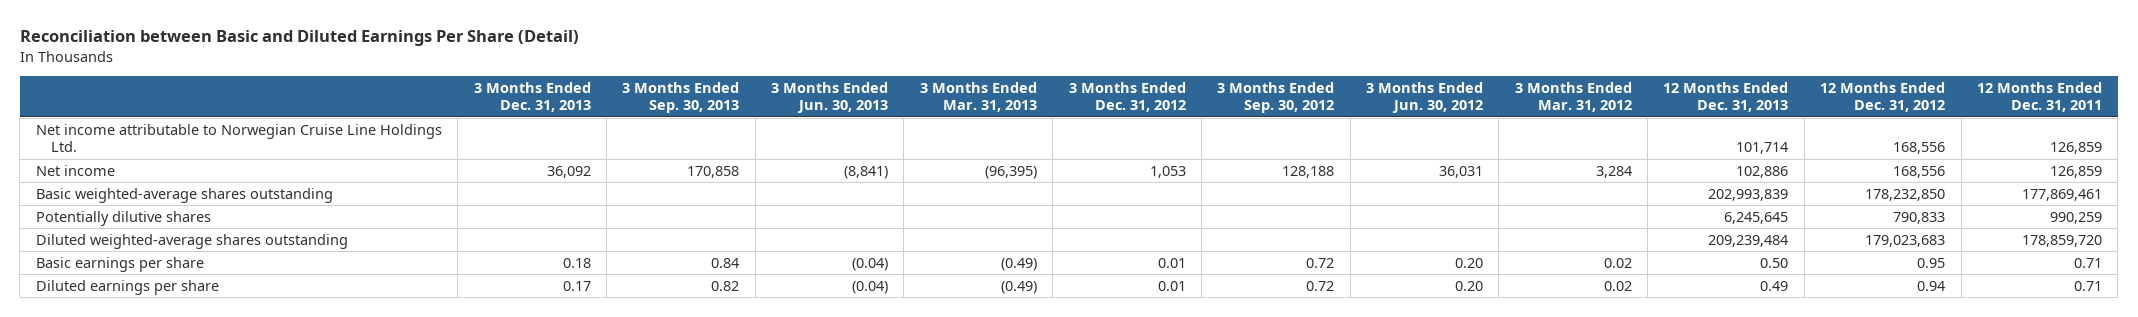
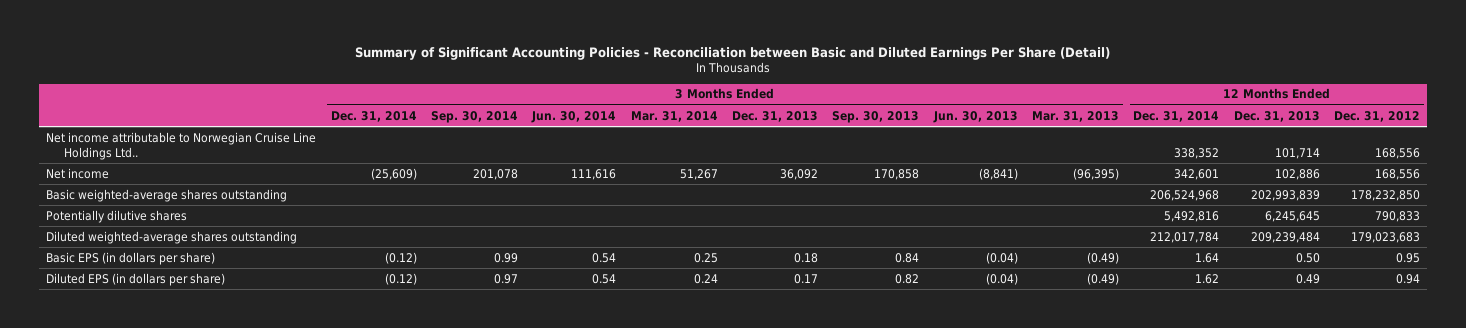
- Reconciliation between Basic and Diluted Earnings Per Share (Detail)
+ Summary of Significant Accounting Policies - Reconciliation between Basic and Diluted Earnings Per Share (Detail)
- | 3 Months Ended Dec. 31, 2013 | 3 Months Ended Sep. 30, 2013 | 3 Months Ended Jun. 30, 2013 | 3 Months Ended Mar. 31, 2013 | 3 Months Ended Dec. 31, 2012 | 3 Months Ended Sep. 30, 2012 | 3 Months Ended Jun. 30, 2012 | 3 Months Ended Mar. 31, 2012 | 12 Months Ended Dec. 31, 2013 | 12 Months Ended Dec. 31, 2012 | 12 Months Ended Dec. 31, 2011
+ | 3 Months Ended Dec. 31, 2014 | 3 Months Ended Sep. 30, 2014 | 3 Months Ended Jun. 30, 2014 | 3 Months Ended Mar. 31, 2014 | 3 Months Ended Dec. 31, 2013 | 3 Months Ended Sep. 30, 2013 | 3 Months Ended Jun. 30, 2013 | 3 Months Ended Mar. 31, 2013 | 12 Months Ended Dec. 31, 2014 | 12 Months Ended Dec. 31, 2013 | 12 Months Ended Dec. 31, 2012
- Net income attributable to Norwegian Cruise Line Holdings Ltd. | | | | | | | | | 101,714 | 168,556 | 126,859
+ Net income attributable to Norwegian Cruise Line Holdings Ltd.. | | | | | | | | | 338,352 | 101,714 | 168,556
- Basic earnings per share | 0.18 | 0.84 | (0.04) | (0.49) | 0.01 | 0.72 | 0.20 | 0.02 | 0.50 | 0.95 | 0.71
- Diluted earnings per share | 0.17 | 0.82 | (0.04) | (0.49) | 0.01 | 0.72 | 0.20 | 0.02 | 0.49 | 0.94 | 0.71
+ Basic EPS (in dollars per share) | (0.12) | 0.99 | 0.54 | 0.25 | 0.18 | 0.84 | (0.04) | (0.49) | 1.64 | 0.50 | 0.95
+ Diluted EPS (in dollars per share) | (0.12) | 0.97 | 0.54 | 0.24 | 0.17 | 0.82 | (0.04) | (0.49) | 1.62 | 0.49 | 0.94

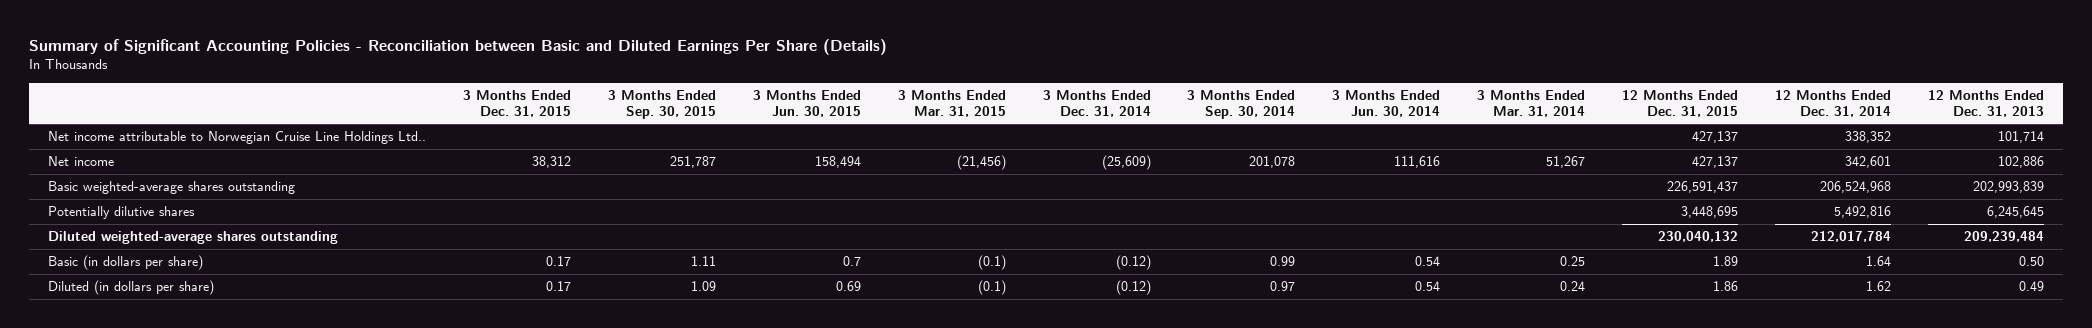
- Summary of Significant Accounting Policies - Reconciliation between Basic and Diluted Earnings Per Share (Detail)
+ Summary of Significant Accounting Policies - Reconciliation between Basic and Diluted Earnings Per Share (Details)
- | 3 Months Ended Dec. 31, 2014 | 3 Months Ended Sep. 30, 2014 | 3 Months Ended Jun. 30, 2014 | 3 Months Ended Mar. 31, 2014 | 3 Months Ended Dec. 31, 2013 | 3 Months Ended Sep. 30, 2013 | 3 Months Ended Jun. 30, 2013 | 3 Months Ended Mar. 31, 2013 | 12 Months Ended Dec. 31, 2014 | 12 Months Ended Dec. 31, 2013 | 12 Months Ended Dec. 31, 2012
+ | 3 Months Ended Dec. 31, 2015 | 3 Months Ended Sep. 30, 2015 | 3 Months Ended Jun. 30, 2015 | 3 Months Ended Mar. 31, 2015 | 3 Months Ended Dec. 31, 2014 | 3 Months Ended Sep. 30, 2014 | 3 Months Ended Jun. 30, 2014 | 3 Months Ended Mar. 31, 2014 | 12 Months Ended Dec. 31, 2015 | 12 Months Ended Dec. 31, 2014 | 12 Months Ended Dec. 31, 2013
- Basic EPS (in dollars per share) | (0.12) | 0.99 | 0.54 | 0.25 | 0.18 | 0.84 | (0.04) | (0.49) | 1.64 | 0.50 | 0.95
- Diluted EPS (in dollars per share) | (0.12) | 0.97 | 0.54 | 0.24 | 0.17 | 0.82 | (0.04) | (0.49) | 1.62 | 0.49 | 0.94
+ Basic (in dollars per share) | 0.17 | 1.11 | 0.7 | (0.1) | (0.12) | 0.99 | 0.54 | 0.25 | 1.89 | 1.64 | 0.50
+ Diluted (in dollars per share) | 0.17 | 1.09 | 0.69 | (0.1) | (0.12) | 0.97 | 0.54 | 0.24 | 1.86 | 1.62 | 0.49

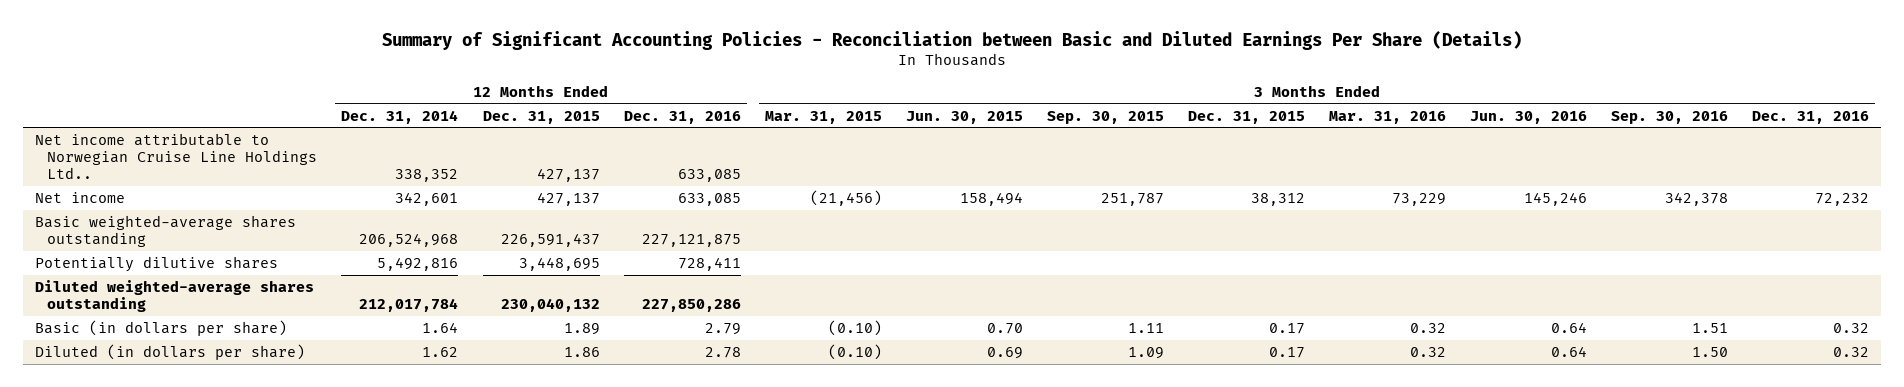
- | 3 Months Ended Dec. 31, 2015 | 3 Months Ended Sep. 30, 2015 | 3 Months Ended Jun. 30, 2015 | 3 Months Ended Mar. 31, 2015 | 3 Months Ended Dec. 31, 2014 | 3 Months Ended Sep. 30, 2014 | 3 Months Ended Jun. 30, 2014 | 3 Months Ended Mar. 31, 2014 | 12 Months Ended Dec. 31, 2015 | 12 Months Ended Dec. 31, 2014 | 12 Months Ended Dec. 31, 2013
+ | 12 Months Ended Dec. 31, 2014 | 12 Months Ended Dec. 31, 2015 | 12 Months Ended Dec. 31, 2016 | 3 Months Ended Mar. 31, 2015 | 3 Months Ended Jun. 30, 2015 | 3 Months Ended Sep. 30, 2015 | 3 Months Ended Dec. 31, 2015 | 3 Months Ended Mar. 31, 2016 | 3 Months Ended Jun. 30, 2016 | 3 Months Ended Sep. 30, 2016 | 3 Months Ended Dec. 31, 2016
- Basic (in dollars per share) | 0.17 | 1.11 | 0.7 | (0.1) | (0.12) | 0.99 | 0.54 | 0.25 | 1.89 | 1.64 | 0.50
- Diluted (in dollars per share) | 0.17 | 1.09 | 0.69 | (0.1) | (0.12) | 0.97 | 0.54 | 0.24 | 1.86 | 1.62 | 0.49
+ Basic (in dollars per share) | 1.64 | 1.89 | 2.79 | (0.10) | 0.70 | 1.11 | 0.17 | 0.32 | 0.64 | 1.51 | 0.32
+ Diluted (in dollars per share) | 1.62 | 1.86 | 2.78 | (0.10) | 0.69 | 1.09 | 0.17 | 0.32 | 0.64 | 1.50 | 0.32

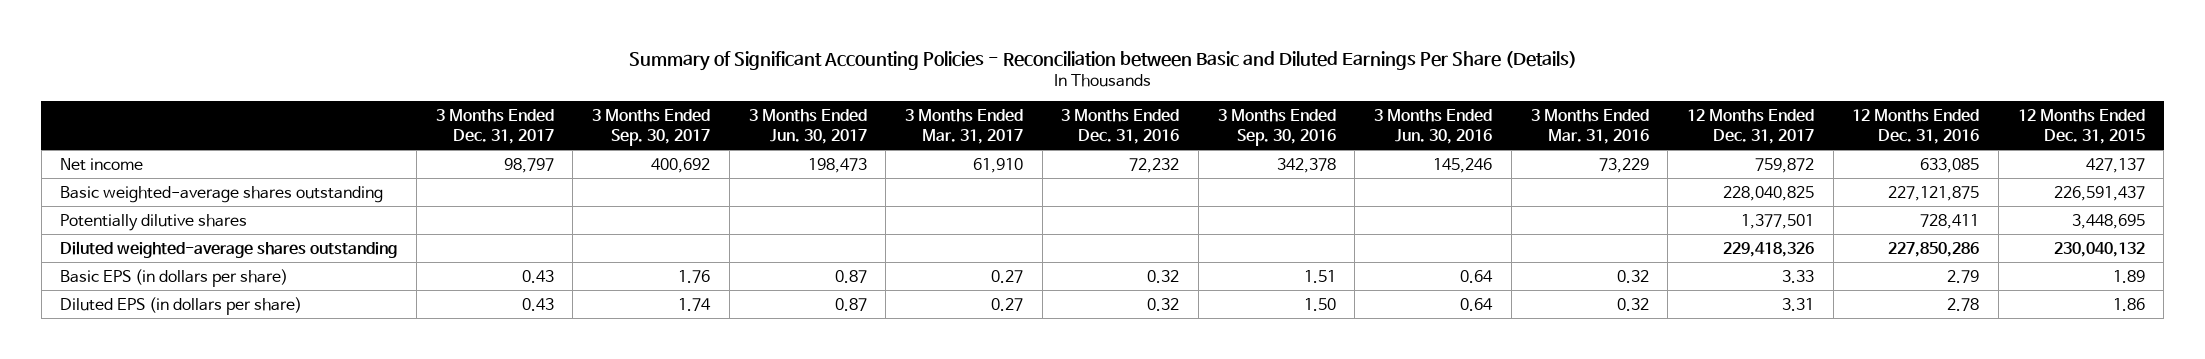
- | 12 Months Ended Dec. 31, 2014 | 12 Months Ended Dec. 31, 2015 | 12 Months Ended Dec. 31, 2016 | 3 Months Ended Mar. 31, 2015 | 3 Months Ended Jun. 30, 2015 | 3 Months Ended Sep. 30, 2015 | 3 Months Ended Dec. 31, 2015 | 3 Months Ended Mar. 31, 2016 | 3 Months Ended Jun. 30, 2016 | 3 Months Ended Sep. 30, 2016 | 3 Months Ended Dec. 31, 2016
+ | 3 Months Ended Dec. 31, 2017 | 3 Months Ended Sep. 30, 2017 | 3 Months Ended Jun. 30, 2017 | 3 Months Ended Mar. 31, 2017 | 3 Months Ended Dec. 31, 2016 | 3 Months Ended Sep. 30, 2016 | 3 Months Ended Jun. 30, 2016 | 3 Months Ended Mar. 31, 2016 | 12 Months Ended Dec. 31, 2017 | 12 Months Ended Dec. 31, 2016 | 12 Months Ended Dec. 31, 2015
- Net income attributable to Norwegian Cruise Line Holdings Ltd.. | 338,352 | 427,137 | 633,085 | | | | | | | |
- Basic (in dollars per share) | 1.64 | 1.89 | 2.79 | (0.10) | 0.70 | 1.11 | 0.17 | 0.32 | 0.64 | 1.51 | 0.32
- Diluted (in dollars per share) | 1.62 | 1.86 | 2.78 | (0.10) | 0.69 | 1.09 | 0.17 | 0.32 | 0.64 | 1.50 | 0.32
+ Basic EPS (in dollars per share) | 0.43 | 1.76 | 0.87 | 0.27 | 0.32 | 1.51 | 0.64 | 0.32 | 3.33 | 2.79 | 1.89
+ Diluted EPS (in dollars per share) | 0.43 | 1.74 | 0.87 | 0.27 | 0.32 | 1.50 | 0.64 | 0.32 | 3.31 | 2.78 | 1.86

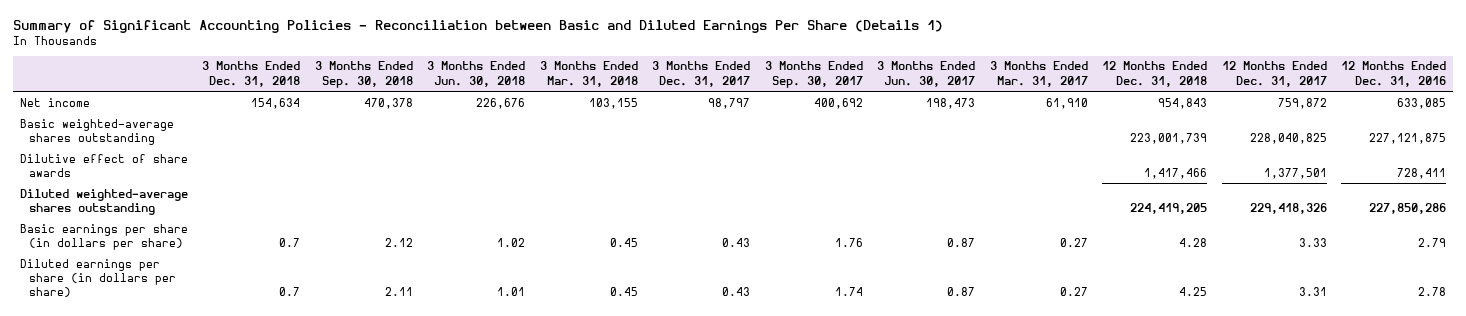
- Summary of Significant Accounting Policies - Reconciliation between Basic and Diluted Earnings Per Share (Details)
+ Summary of Significant Accounting Policies - Reconciliation between Basic and Diluted Earnings Per Share (Details 1)
- | 3 Months Ended Dec. 31, 2017 | 3 Months Ended Sep. 30, 2017 | 3 Months Ended Jun. 30, 2017 | 3 Months Ended Mar. 31, 2017 | 3 Months Ended Dec. 31, 2016 | 3 Months Ended Sep. 30, 2016 | 3 Months Ended Jun. 30, 2016 | 3 Months Ended Mar. 31, 2016 | 12 Months Ended Dec. 31, 2017 | 12 Months Ended Dec. 31, 2016 | 12 Months Ended Dec. 31, 2015
+ | 3 Months Ended Dec. 31, 2018 | 3 Months Ended Sep. 30, 2018 | 3 Months Ended Jun. 30, 2018 | 3 Months Ended Mar. 31, 2018 | 3 Months Ended Dec. 31, 2017 | 3 Months Ended Sep. 30, 2017 | 3 Months Ended Jun. 30, 2017 | 3 Months Ended Mar. 31, 2017 | 12 Months Ended Dec. 31, 2018 | 12 Months Ended Dec. 31, 2017 | 12 Months Ended Dec. 31, 2016
- Potentially dilutive shares | | | | | | | | | 1,377,501 | 728,411 | 3,448,695
+ Dilutive effect of share awards | | | | | | | | | 1,417,466 | 1,377,501 | 728,411
- Basic EPS (in dollars per share) | 0.43 | 1.76 | 0.87 | 0.27 | 0.32 | 1.51 | 0.64 | 0.32 | 3.33 | 2.79 | 1.89
- Diluted EPS (in dollars per share) | 0.43 | 1.74 | 0.87 | 0.27 | 0.32 | 1.50 | 0.64 | 0.32 | 3.31 | 2.78 | 1.86
+ Basic earnings per share (in dollars per share) | 0.7 | 2.12 | 1.02 | 0.45 | 0.43 | 1.76 | 0.87 | 0.27 | 4.28 | 3.33 | 2.79
+ Diluted earnings per share (in dollars per share) | 0.7 | 2.11 | 1.01 | 0.45 | 0.43 | 1.74 | 0.87 | 0.27 | 4.25 | 3.31 | 2.78

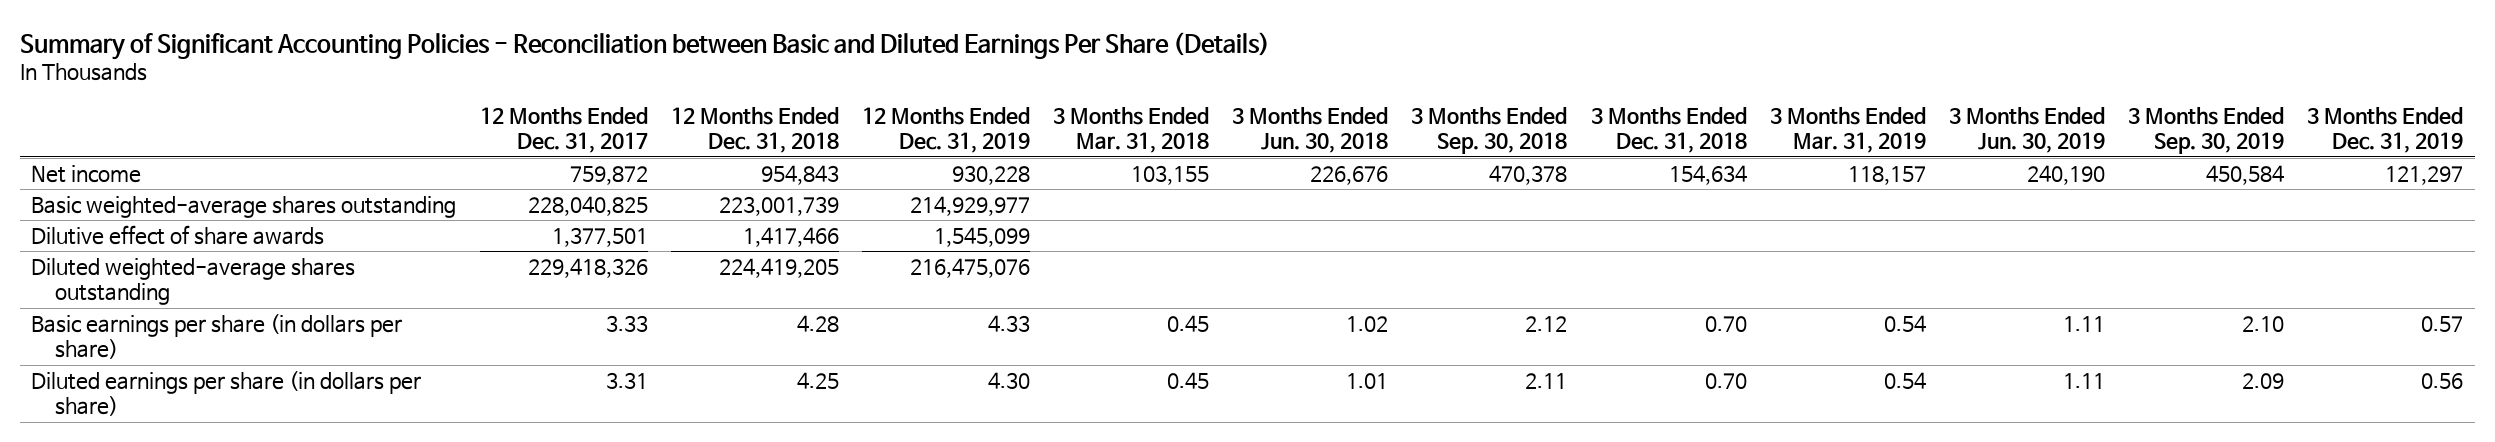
- Summary of Significant Accounting Policies - Reconciliation between Basic and Diluted Earnings Per Share (Details 1)
+ Summary of Significant Accounting Policies - Reconciliation between Basic and Diluted Earnings Per Share (Details)
- | 3 Months Ended Dec. 31, 2018 | 3 Months Ended Sep. 30, 2018 | 3 Months Ended Jun. 30, 2018 | 3 Months Ended Mar. 31, 2018 | 3 Months Ended Dec. 31, 2017 | 3 Months Ended Sep. 30, 2017 | 3 Months Ended Jun. 30, 2017 | 3 Months Ended Mar. 31, 2017 | 12 Months Ended Dec. 31, 2018 | 12 Months Ended Dec. 31, 2017 | 12 Months Ended Dec. 31, 2016
+ | 12 Months Ended Dec. 31, 2017 | 12 Months Ended Dec. 31, 2018 | 12 Months Ended Dec. 31, 2019 | 3 Months Ended Mar. 31, 2018 | 3 Months Ended Jun. 30, 2018 | 3 Months Ended Sep. 30, 2018 | 3 Months Ended Dec. 31, 2018 | 3 Months Ended Mar. 31, 2019 | 3 Months Ended Jun. 30, 2019 | 3 Months Ended Sep. 30, 2019 | 3 Months Ended Dec. 31, 2019
- Basic earnings per share (in dollars per share) | 0.7 | 2.12 | 1.02 | 0.45 | 0.43 | 1.76 | 0.87 | 0.27 | 4.28 | 3.33 | 2.79
- Diluted earnings per share (in dollars per share) | 0.7 | 2.11 | 1.01 | 0.45 | 0.43 | 1.74 | 0.87 | 0.27 | 4.25 | 3.31 | 2.78
+ Basic earnings per share (in dollars per share) | 3.33 | 4.28 | 4.33 | 0.45 | 1.02 | 2.12 | 0.70 | 0.54 | 1.11 | 2.10 | 0.57
+ Diluted earnings per share (in dollars per share) | 3.31 | 4.25 | 4.30 | 0.45 | 1.01 | 2.11 | 0.70 | 0.54 | 1.11 | 2.09 | 0.56

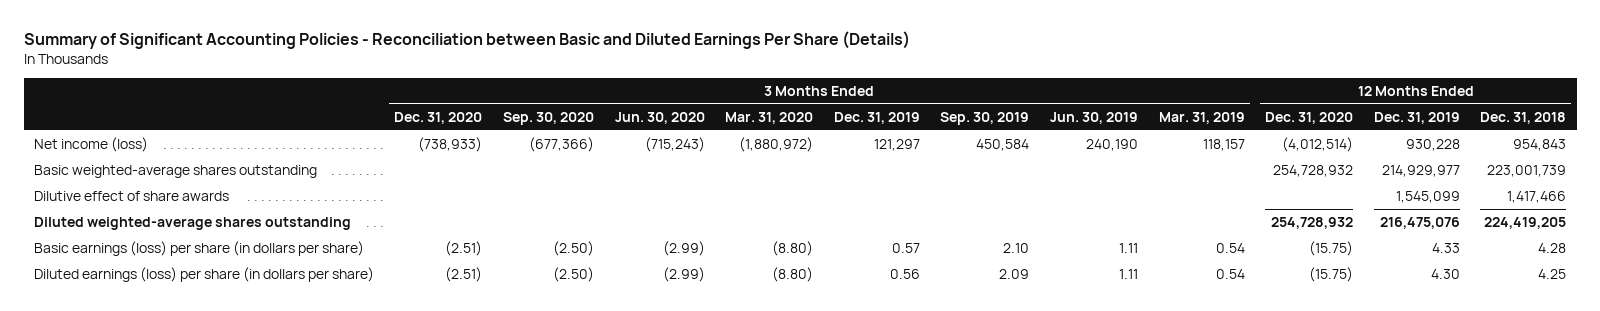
- | 12 Months Ended Dec. 31, 2017 | 12 Months Ended Dec. 31, 2018 | 12 Months Ended Dec. 31, 2019 | 3 Months Ended Mar. 31, 2018 | 3 Months Ended Jun. 30, 2018 | 3 Months Ended Sep. 30, 2018 | 3 Months Ended Dec. 31, 2018 | 3 Months Ended Mar. 31, 2019 | 3 Months Ended Jun. 30, 2019 | 3 Months Ended Sep. 30, 2019 | 3 Months Ended Dec. 31, 2019
+ | 3 Months Ended Dec. 31, 2020 | 3 Months Ended Sep. 30, 2020 | 3 Months Ended Jun. 30, 2020 | 3 Months Ended Mar. 31, 2020 | 3 Months Ended Dec. 31, 2019 | 3 Months Ended Sep. 30, 2019 | 3 Months Ended Jun. 30, 2019 | 3 Months Ended Mar. 31, 2019 | 12 Months Ended Dec. 31, 2020 | 12 Months Ended Dec. 31, 2019 | 12 Months Ended Dec. 31, 2018
- Net income | 759,872 | 954,843 | 930,228 | 103,155 | 226,676 | 470,378 | 154,634 | 118,157 | 240,190 | 450,584 | 121,297
+ Net income (loss) | (738,933) | (677,366) | (715,243) | (1,880,972) | 121,297 | 450,584 | 240,190 | 118,157 | (4,012,514) | 930,228 | 954,843
- Basic earnings per share (in dollars per share) | 3.33 | 4.28 | 4.33 | 0.45 | 1.02 | 2.12 | 0.70 | 0.54 | 1.11 | 2.10 | 0.57
- Diluted earnings per share (in dollars per share) | 3.31 | 4.25 | 4.30 | 0.45 | 1.01 | 2.11 | 0.70 | 0.54 | 1.11 | 2.09 | 0.56
+ Basic earnings (loss) per share (in dollars per share) | (2.51) | (2.50) | (2.99) | (8.80) | 0.57 | 2.10 | 1.11 | 0.54 | (15.75) | 4.33 | 4.28
+ Diluted earnings (loss) per share (in dollars per share) | (2.51) | (2.50) | (2.99) | (8.80) | 0.56 | 2.09 | 1.11 | 0.54 | (15.75) | 4.30 | 4.25

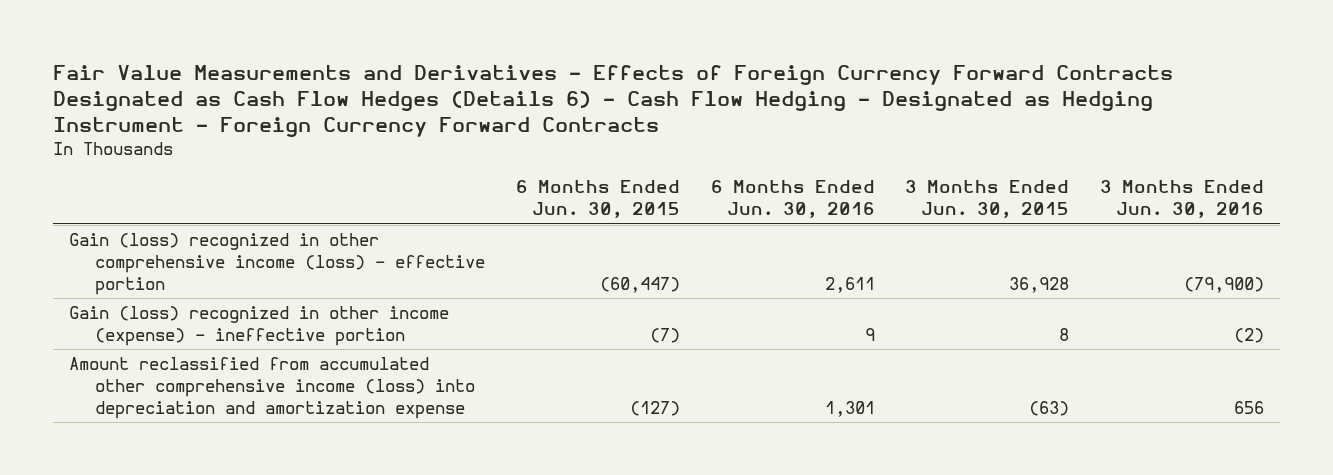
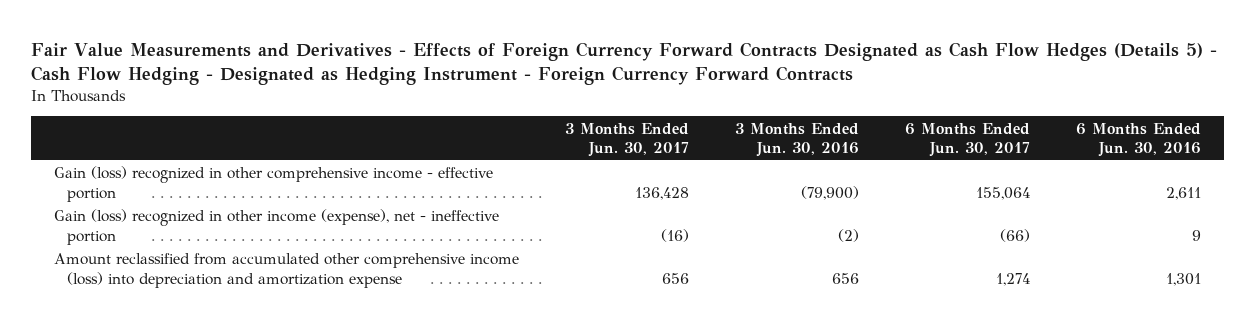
- Fair Value Measurements and Derivatives - Effects of Foreign Currency Forward Contracts Designated as Cash Flow Hedges (Details 6) - Cash Flow Hedging - Designated as Hedging Instrument - Foreign Currency Forward Contracts
+ Fair Value Measurements and Derivatives - Effects of Foreign Currency Forward Contracts Designated as Cash Flow Hedges (Details 5) - Cash Flow Hedging - Designated as Hedging Instrument - Foreign Currency Forward Contracts
- | 6 Months Ended Jun. 30, 2015 | 6 Months Ended Jun. 30, 2016 | 3 Months Ended Jun. 30, 2015 | 3 Months Ended Jun. 30, 2016
+ | 3 Months Ended Jun. 30, 2017 | 3 Months Ended Jun. 30, 2016 | 6 Months Ended Jun. 30, 2017 | 6 Months Ended Jun. 30, 2016
- Gain (loss) recognized in other comprehensive income (loss) - effective portion | (60,447) | 2,611 | 36,928 | (79,900)
- Gain (loss) recognized in other income (expense) - ineffective portion | (7) | 9 | 8 | (2)
+ Gain (loss) recognized in other comprehensive income - effective portion | 136,428 | (79,900) | 155,064 | 2,611
+ Gain (loss) recognized in other income (expense), net - ineffective portion | (16) | (2) | (66) | 9

